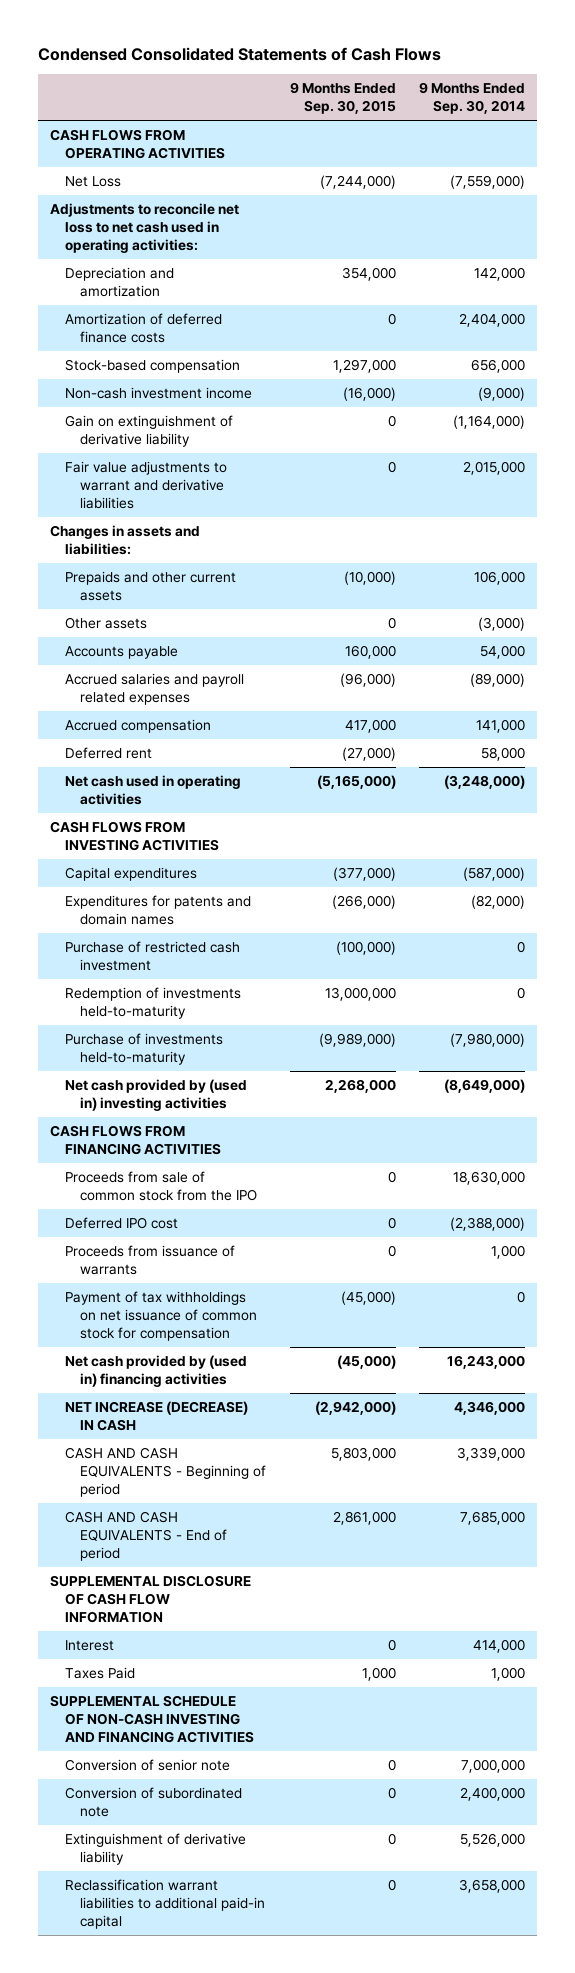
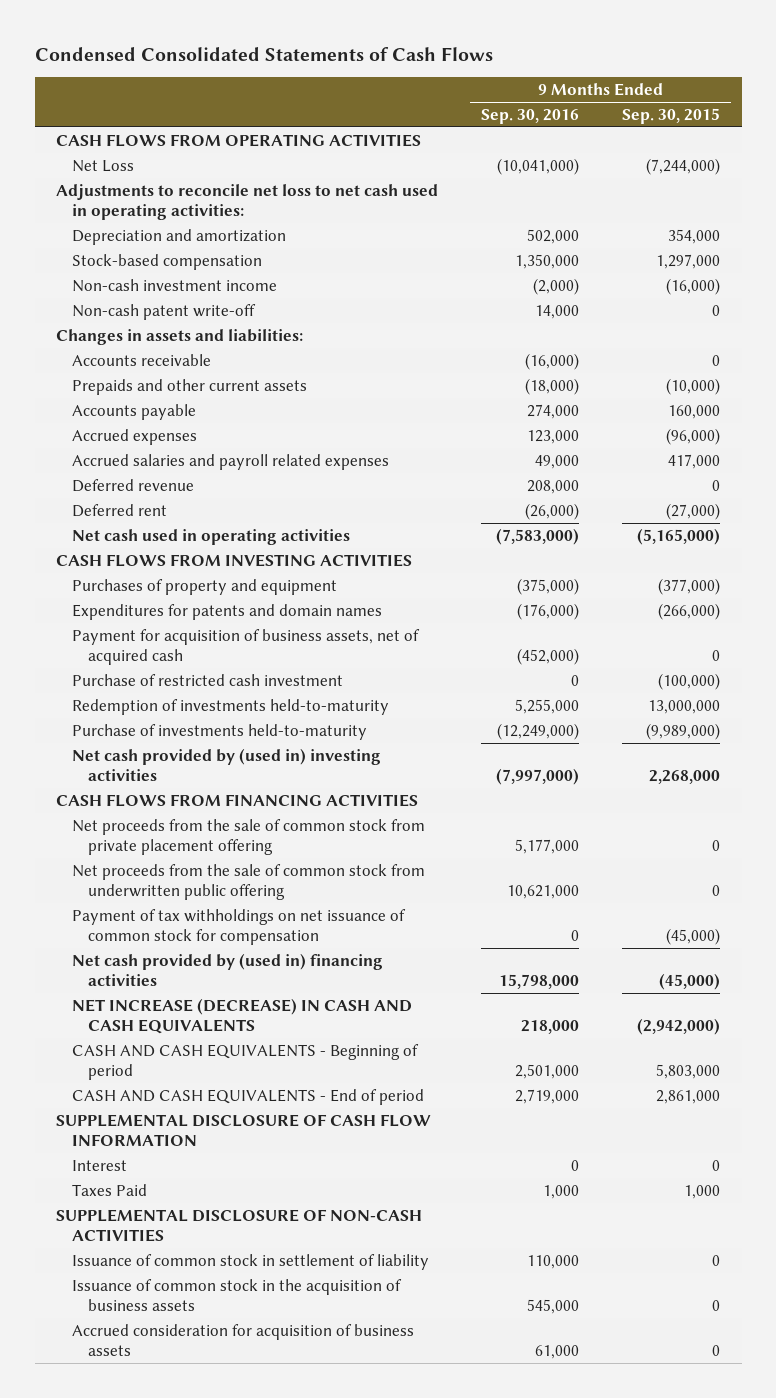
- | 9 Months Ended Sep. 30, 2015 | 9 Months Ended Sep. 30, 2014
+ | 9 Months Ended Sep. 30, 2016 | 9 Months Ended Sep. 30, 2015
- Amortization of deferred finance costs | 0 | 2,404,000
- Gain on extinguishment of derivative liability | 0 | (1,164,000)
- Fair value adjustments to warrant and derivative liabilities | 0 | 2,015,000
+ Non-cash patent write-off | 14,000 | 0
+ Accounts receivable | (16,000) | 0
- Other assets | 0 | (3,000)
- Accrued salaries and payroll related expenses | (96,000) | (89,000)
- Accrued compensation | 417,000 | 141,000
+ Accrued expenses | 123,000 | (96,000)
+ Accrued salaries and payroll related expenses | 49,000 | 417,000
+ Deferred revenue | 208,000 | 0
- Capital expenditures | (377,000) | (587,000)
+ Purchases of property and equipment | (375,000) | (377,000)
+ Payment for acquisition of business assets, net of acquired cash | (452,000) | 0
- Proceeds from sale of common stock from the IPO | 0 | 18,630,000
- Deferred IPO cost | 0 | (2,388,000)
- Proceeds from issuance of warrants | 0 | 1,000
+ Net proceeds from the sale of common stock from private placement offering | 5,177,000 | 0
+ Net proceeds from the sale of common stock from underwritten public offering | 10,621,000 | 0
- NET INCREASE (DECREASE) IN CASH | (2,942,000) | 4,346,000
+ NET INCREASE (DECREASE) IN CASH AND CASH EQUIVALENTS | 218,000 | (2,942,000)
- SUPPLEMENTAL SCHEDULE OF NON-CASH INVESTING AND FINANCING ACTIVITIES
- Conversion of senior note | 0 | 7,000,000
- Conversion of subordinated note | 0 | 2,400,000
- Extinguishment of derivative liability | 0 | 5,526,000
- Reclassification warrant liabilities to additional paid-in capital | 0 | 3,658,000
+ SUPPLEMENTAL DISCLOSURE OF NON-CASH ACTIVITIES
+ Issuance of common stock in settlement of liability | 110,000 | 0
+ Issuance of common stock in the acquisition of business assets | 545,000 | 0
+ Accrued consideration for acquisition of business assets | 61,000 | 0

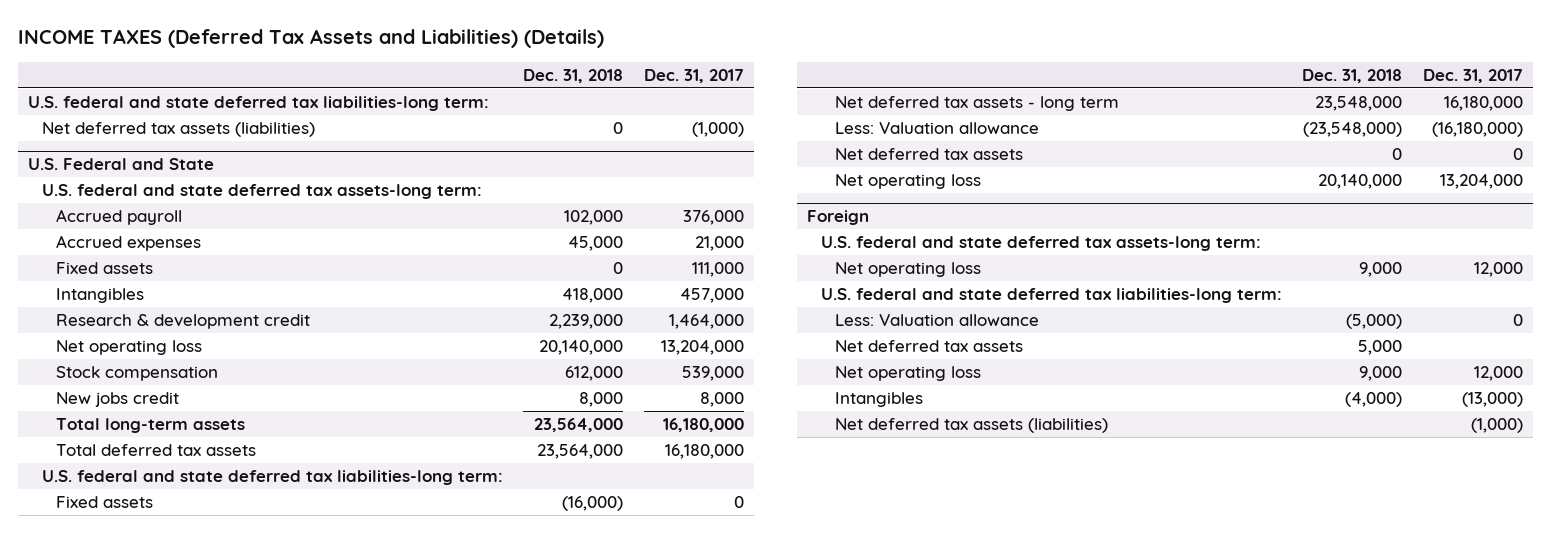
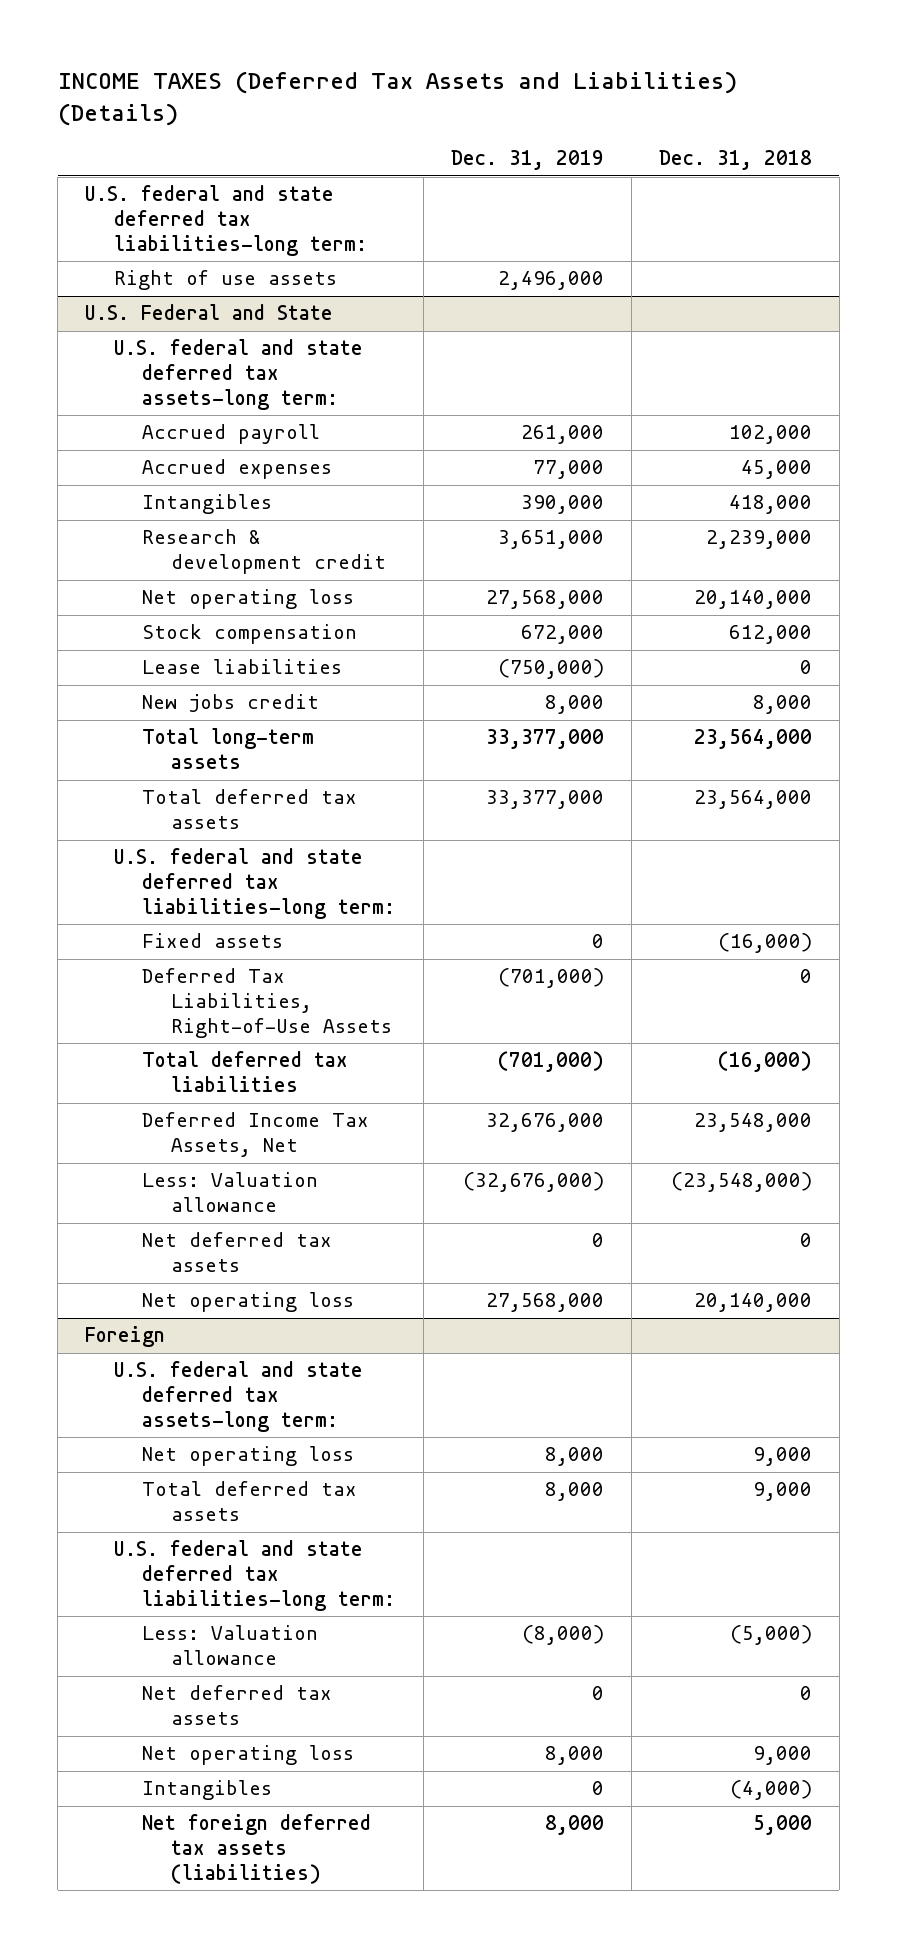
- | Dec. 31, 2018 | Dec. 31, 2017
+ | Dec. 31, 2019 | Dec. 31, 2018
- Net deferred tax assets (liabilities) | 0 | (1,000)
+ Right of use assets | 2,496,000 |
@ U.S. Federal and State
- Fixed assets | 0 | 111,000
+ Lease liabilities | (750,000) | 0
- Net deferred tax assets - long term | 23,548,000 | 16,180,000
+ Deferred Tax Liabilities, Right-of-Use Assets | (701,000) | 0
+ Total deferred tax liabilities | (701,000) | (16,000)
+ Deferred Income Tax Assets, Net | 32,676,000 | 23,548,000
@ Foreign
+ Total deferred tax assets | 8,000 | 9,000
- Net deferred tax assets | 5,000 |
+ Net deferred tax assets | 0 | 0
- Net deferred tax assets (liabilities) | | (1,000)
+ Net foreign deferred tax assets (liabilities) | 8,000 | 5,000

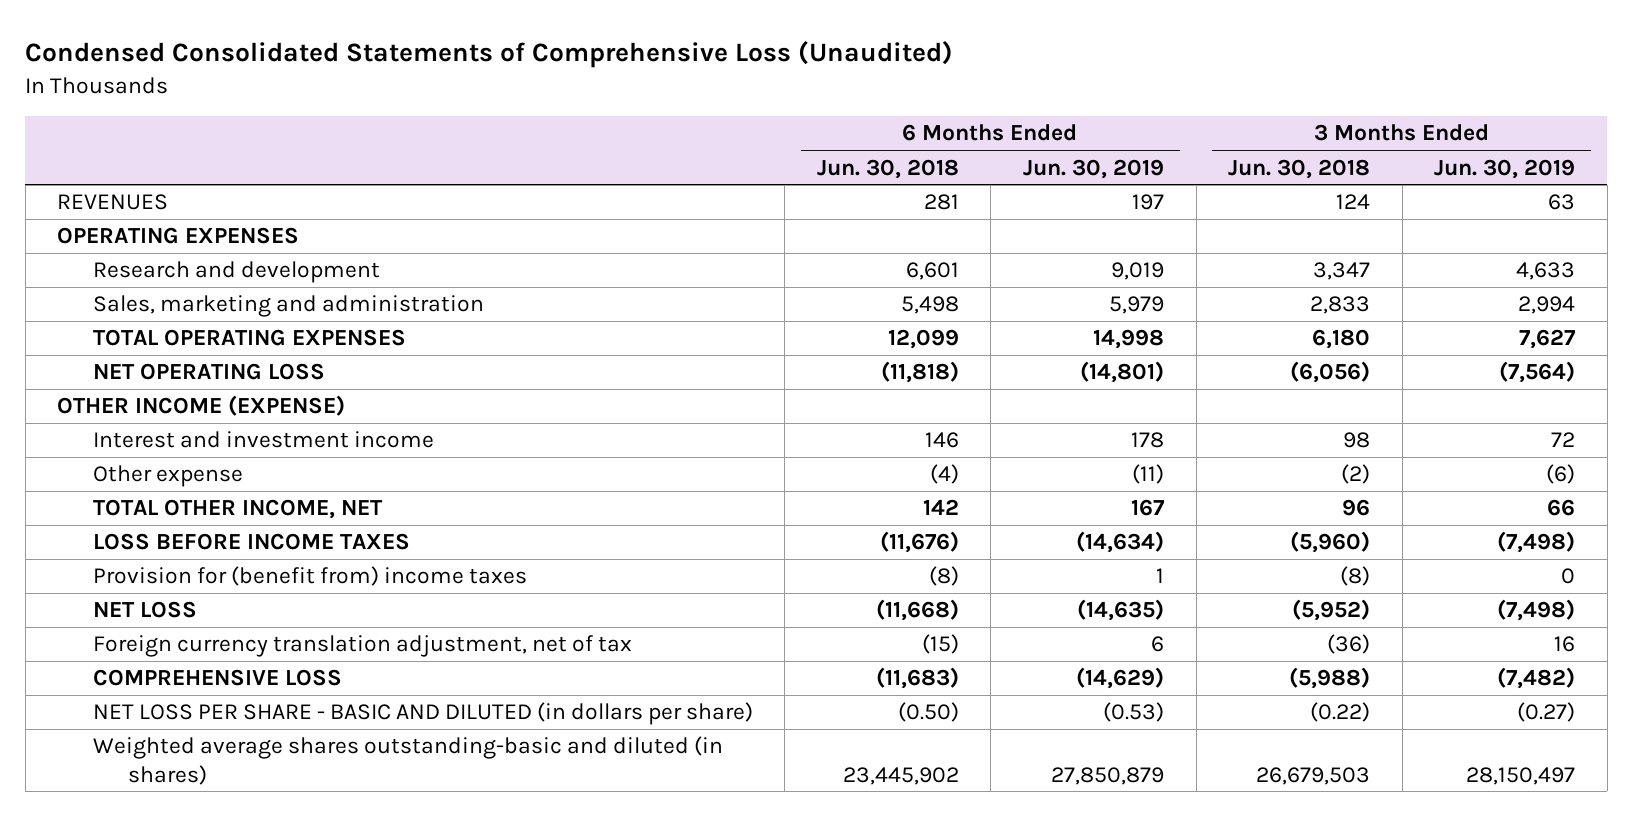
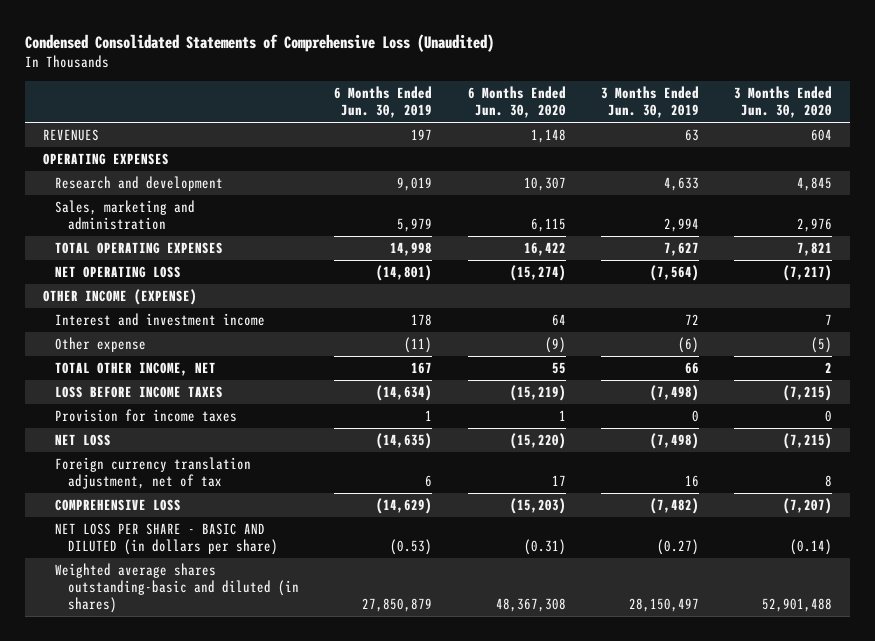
- | 6 Months Ended Jun. 30, 2018 | 6 Months Ended Jun. 30, 2019 | 3 Months Ended Jun. 30, 2018 | 3 Months Ended Jun. 30, 2019
+ | 6 Months Ended Jun. 30, 2019 | 6 Months Ended Jun. 30, 2020 | 3 Months Ended Jun. 30, 2019 | 3 Months Ended Jun. 30, 2020
- Provision for (benefit from) income taxes | (8) | 1 | (8) | 0
+ Provision for income taxes | 1 | 1 | 0 | 0

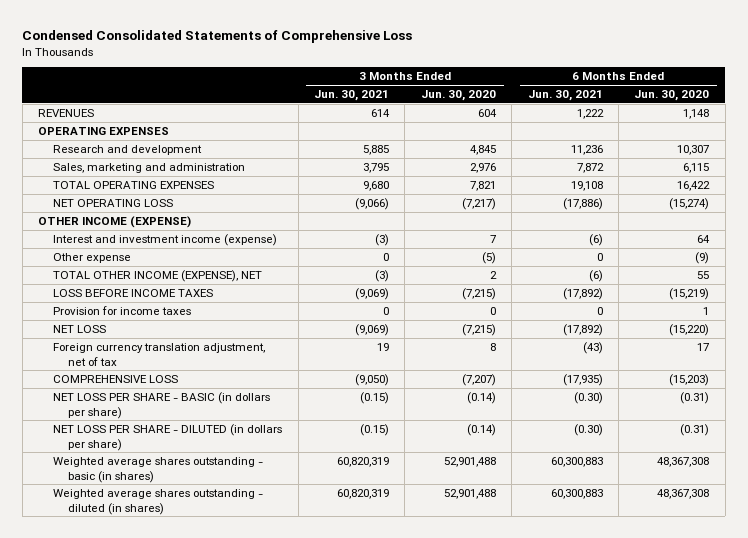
- Condensed Consolidated Statements of Comprehensive Loss (Unaudited)
+ Condensed Consolidated Statements of Comprehensive Loss
- | 6 Months Ended Jun. 30, 2019 | 6 Months Ended Jun. 30, 2020 | 3 Months Ended Jun. 30, 2019 | 3 Months Ended Jun. 30, 2020
+ | 3 Months Ended Jun. 30, 2021 | 3 Months Ended Jun. 30, 2020 | 6 Months Ended Jun. 30, 2021 | 6 Months Ended Jun. 30, 2020
- Interest and investment income | 178 | 64 | 72 | 7
+ Interest and investment income (expense) | (3) | 7 | (6) | 64
- TOTAL OTHER INCOME, NET | 167 | 55 | 66 | 2
+ TOTAL OTHER INCOME (EXPENSE), NET | (3) | 2 | (6) | 55
- NET LOSS PER SHARE - BASIC AND DILUTED (in dollars per share) | (0.53) | (0.31) | (0.27) | (0.14)
- Weighted average shares outstanding-basic and diluted (in shares) | 27,850,879 | 48,367,308 | 28,150,497 | 52,901,488
+ NET LOSS PER SHARE - BASIC (in dollars per share) | (0.15) | (0.14) | (0.30) | (0.31)
+ NET LOSS PER SHARE - DILUTED (in dollars per share) | (0.15) | (0.14) | (0.30) | (0.31)
+ Weighted average shares outstanding - basic (in shares) | 60,820,319 | 52,901,488 | 60,300,883 | 48,367,308
+ Weighted average shares outstanding - diluted (in shares) | 60,820,319 | 52,901,488 | 60,300,883 | 48,367,308

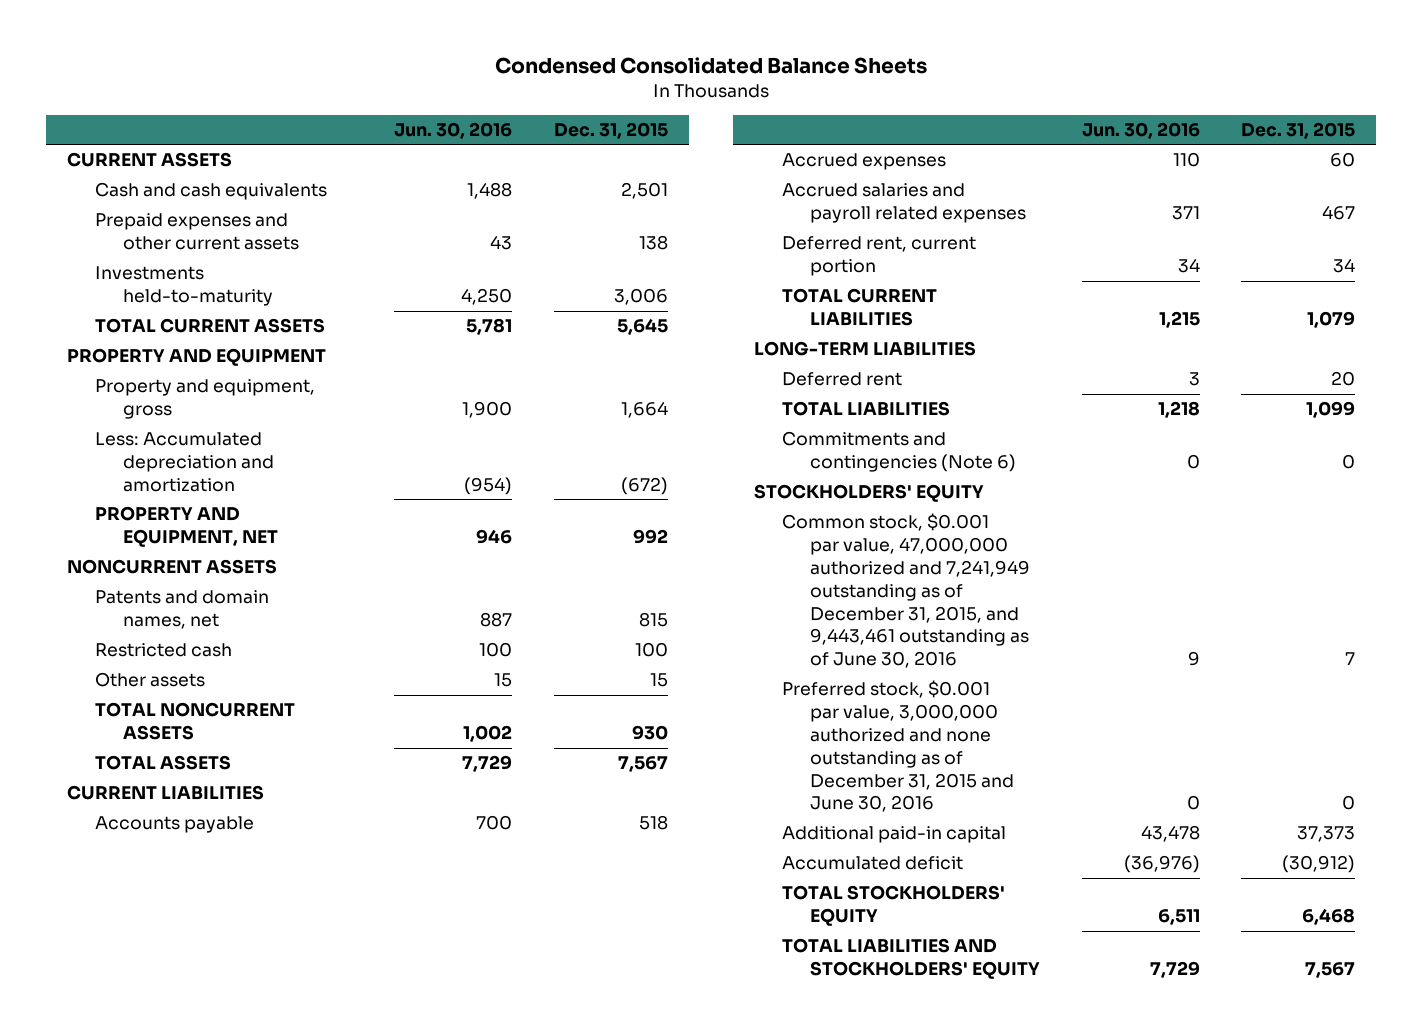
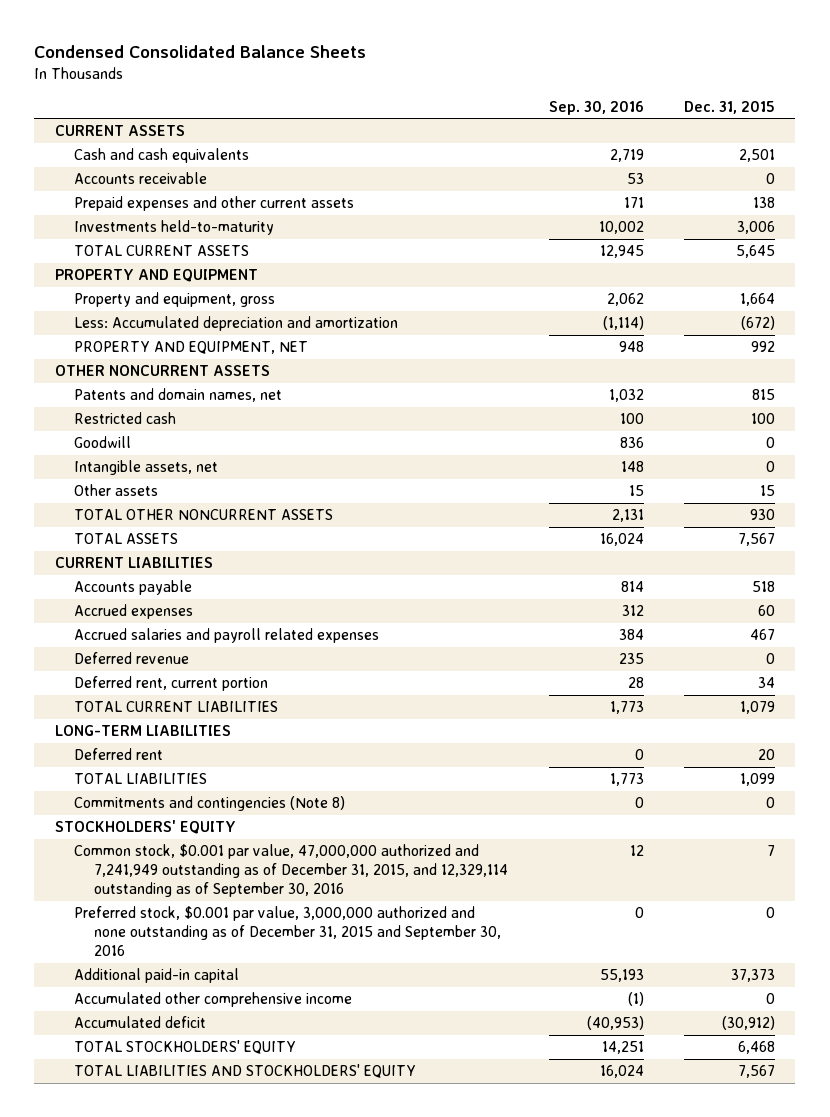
- | Jun. 30, 2016 | Dec. 31, 2015
+ | Sep. 30, 2016 | Dec. 31, 2015
+ Accounts receivable | 53 | 0
- NONCURRENT ASSETS
+ OTHER NONCURRENT ASSETS
+ Goodwill | 836 | 0
+ Intangible assets, net | 148 | 0
- TOTAL NONCURRENT ASSETS | 1,002 | 930
+ TOTAL OTHER NONCURRENT ASSETS | 2,131 | 930
+ Deferred revenue | 235 | 0
- Commitments and contingencies (Note 6) | 0 | 0
+ Commitments and contingencies (Note 8) | 0 | 0
- Common stock, $0.001 par value, 47,000,000 authorized and 7,241,949 outstanding as of December 31, 2015, and 9,443,461 outstanding as of June 30, 2016 | 9 | 7
- Preferred stock, $0.001 par value, 3,000,000 authorized and none outstanding as of December 31, 2015 and June 30, 2016 | 0 | 0
+ Common stock, $0.001 par value, 47,000,000 authorized and 7,241,949 outstanding as of December 31, 2015, and 12,329,114 outstanding as of September 30, 2016 | 12 | 7
+ Preferred stock, $0.001 par value, 3,000,000 authorized and none outstanding as of December 31, 2015 and September 30, 2016 | 0 | 0
+ Accumulated other comprehensive income | (1) | 0

